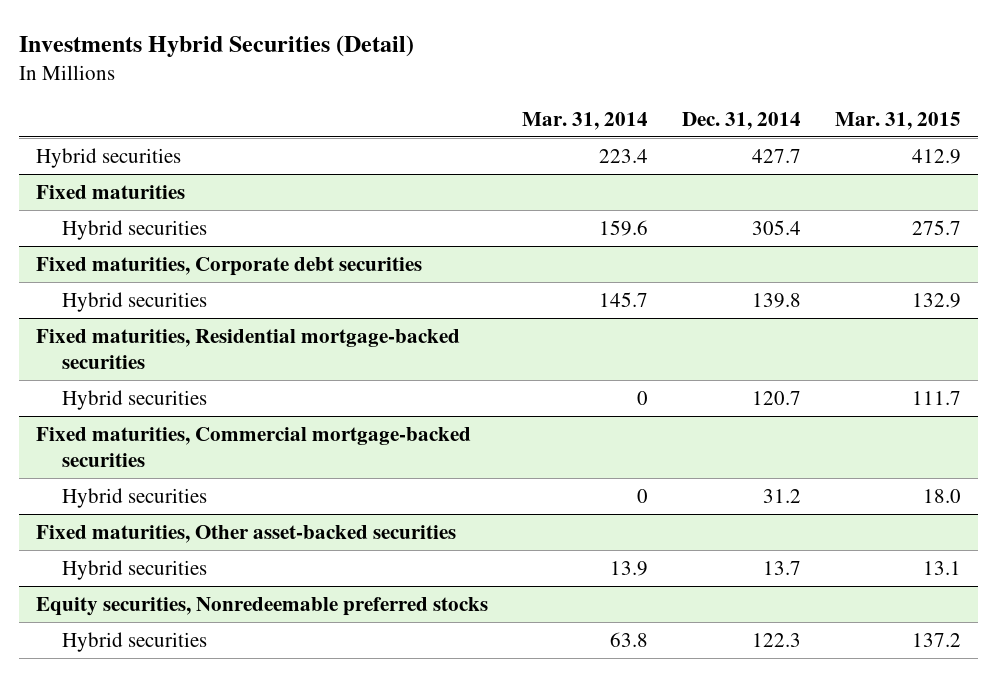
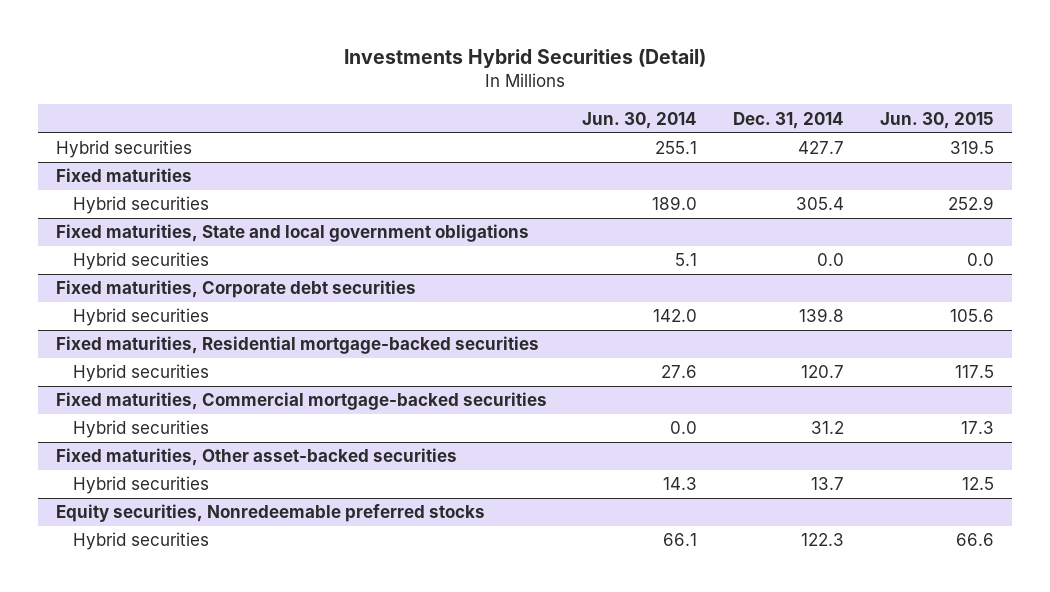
- | Mar. 31, 2014 | Dec. 31, 2014 | Mar. 31, 2015
+ | Jun. 30, 2014 | Dec. 31, 2014 | Jun. 30, 2015
+ Fixed maturities, State and local government obligations
+ Hybrid securities | 5.1 | 0.0 | 0.0

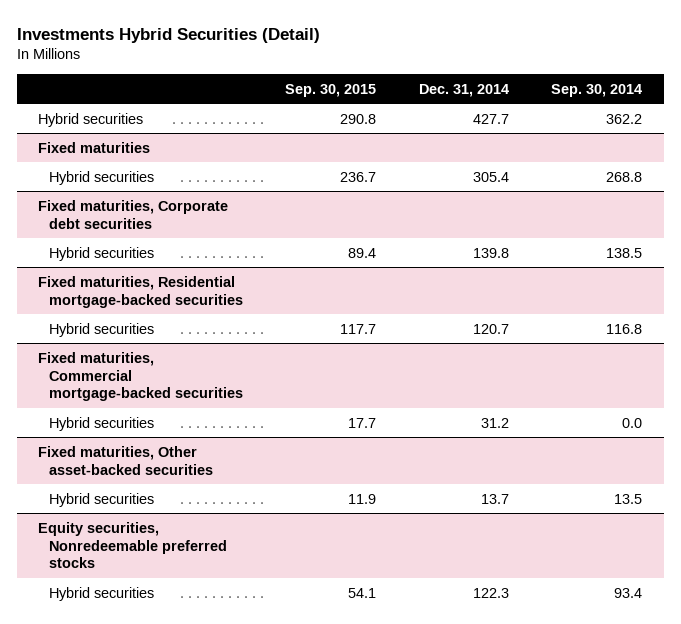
- | Jun. 30, 2014 | Dec. 31, 2014 | Jun. 30, 2015
+ | Sep. 30, 2015 | Dec. 31, 2014 | Sep. 30, 2014
- Fixed maturities, State and local government obligations
- Hybrid securities | 5.1 | 0.0 | 0.0

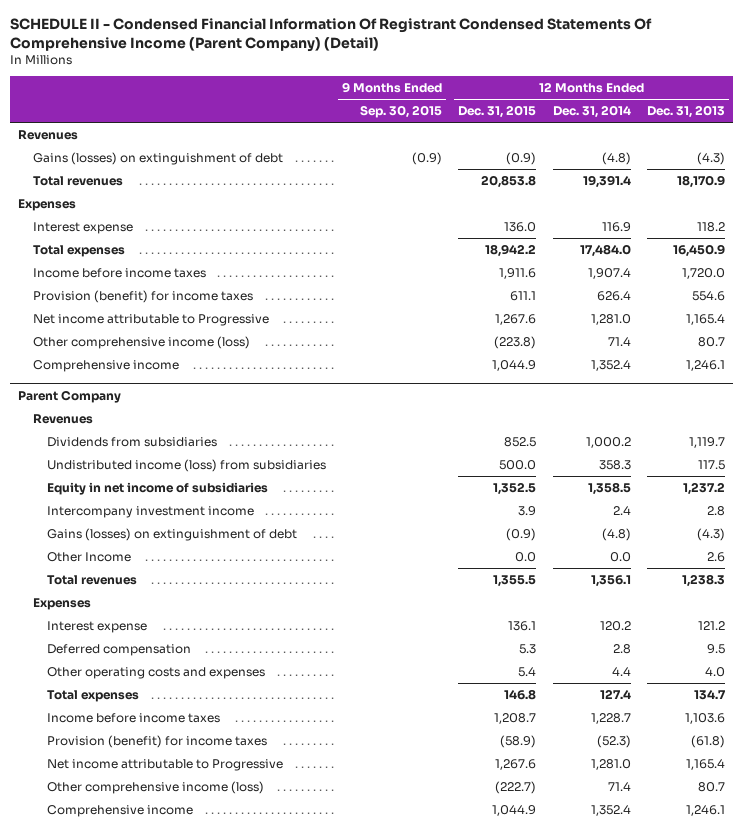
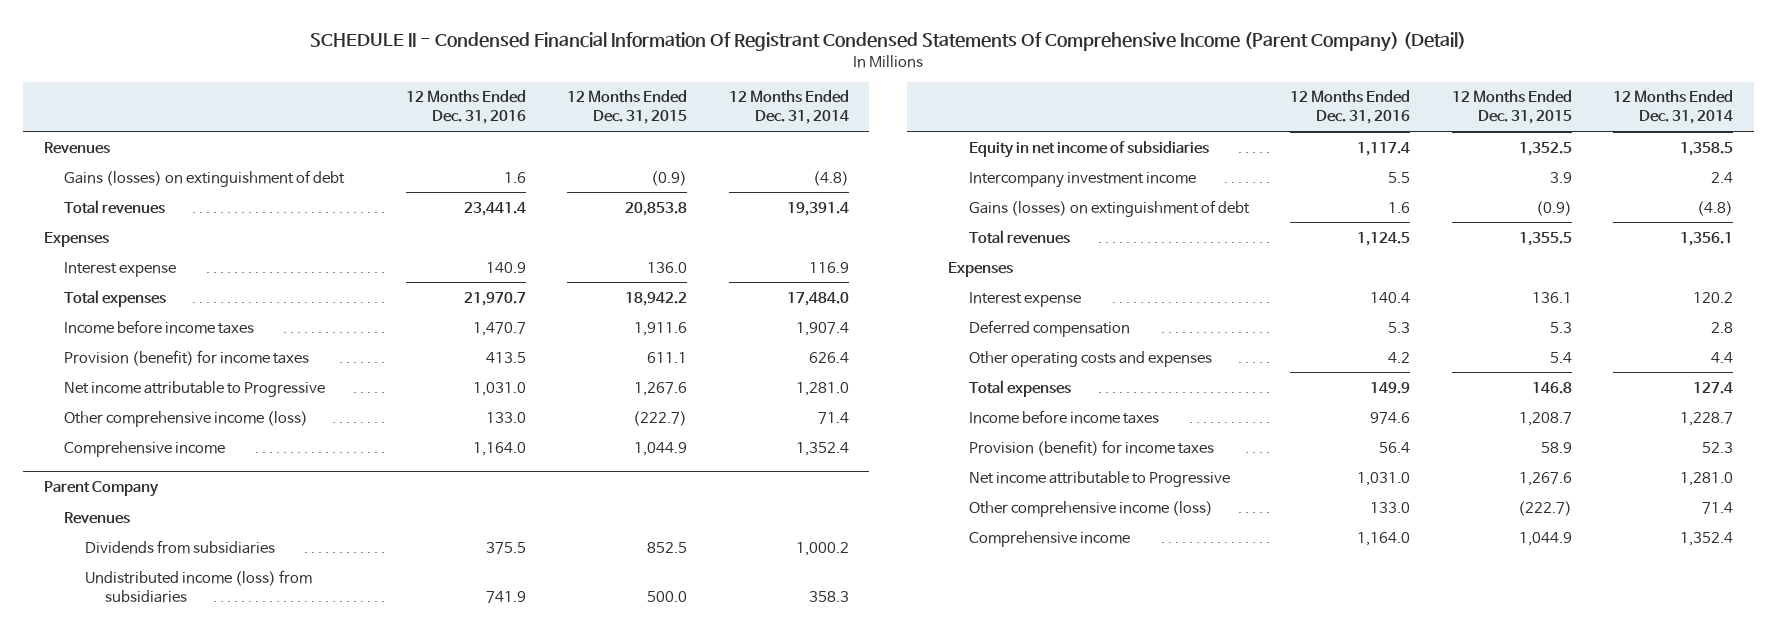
- | 9 Months Ended Sep. 30, 2015 | 12 Months Ended Dec. 31, 2015 | 12 Months Ended Dec. 31, 2014 | 12 Months Ended Dec. 31, 2013
+ | 12 Months Ended Dec. 31, 2016 | 12 Months Ended Dec. 31, 2015 | 12 Months Ended Dec. 31, 2014
- Other comprehensive income (loss) | | (223.8) | 71.4 | 80.7
+ Other comprehensive income (loss) | 133.0 | (222.7) | 71.4
@ Parent Company
- Other Income | | 0.0 | 0.0 | 2.6
- Provision (benefit) for income taxes | | (58.9) | (52.3) | (61.8)
+ Provision (benefit) for income taxes | 56.4 | 58.9 | 52.3

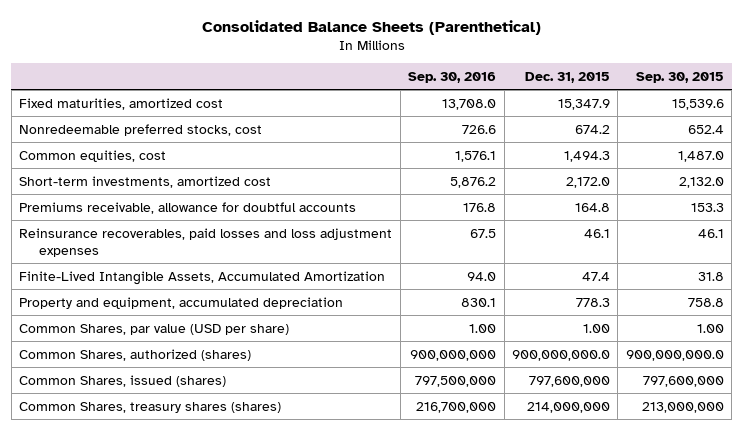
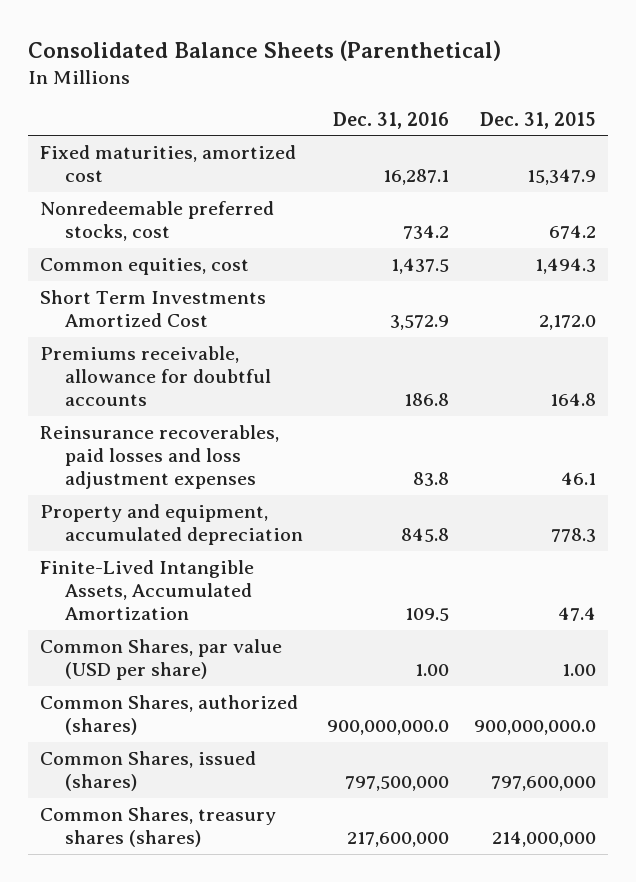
- | Sep. 30, 2016 | Dec. 31, 2015 | Sep. 30, 2015
+ | Dec. 31, 2016 | Dec. 31, 2015
- Short-term investments, amortized cost | 5,876.2 | 2,172.0 | 2,132.0
+ Short Term Investments Amortized Cost | 3,572.9 | 2,172.0
moved down: Finite-Lived Intangible Assets, Accumulated Amortization | 109.5 | 47.4

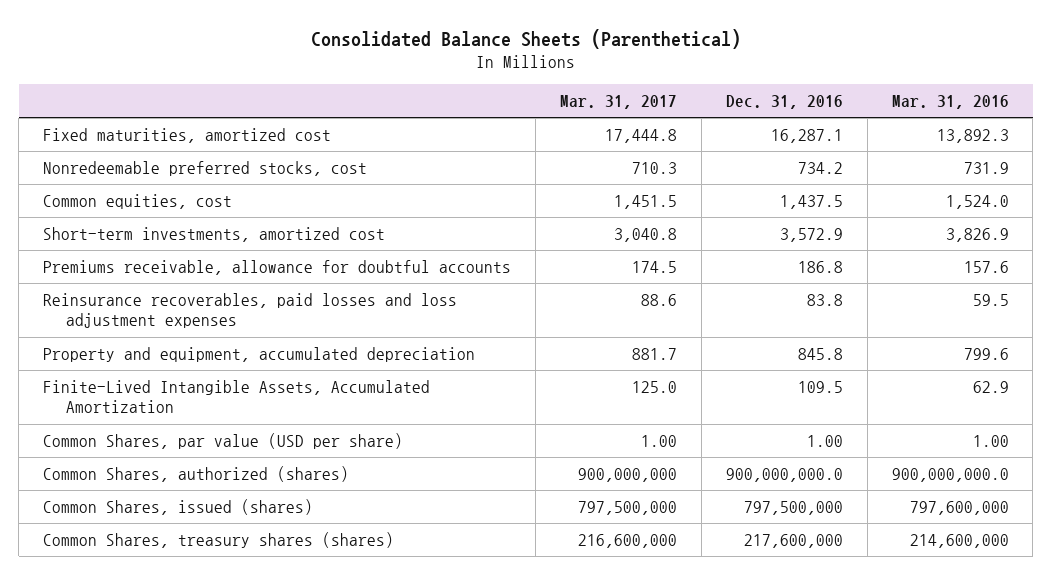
- | Dec. 31, 2016 | Dec. 31, 2015
+ | Mar. 31, 2017 | Dec. 31, 2016 | Mar. 31, 2016
- Short Term Investments Amortized Cost | 3,572.9 | 2,172.0
+ Short-term investments, amortized cost | 3,040.8 | 3,572.9 | 3,826.9

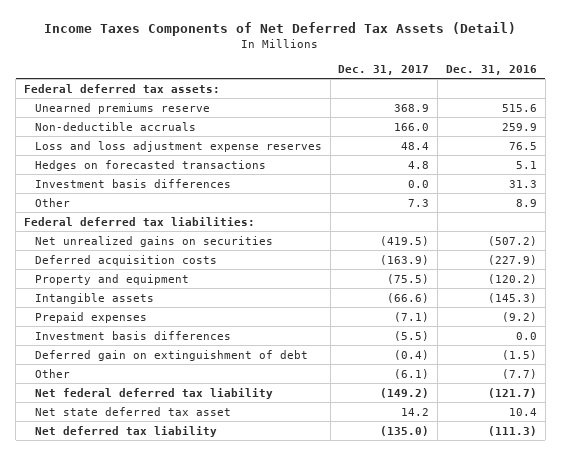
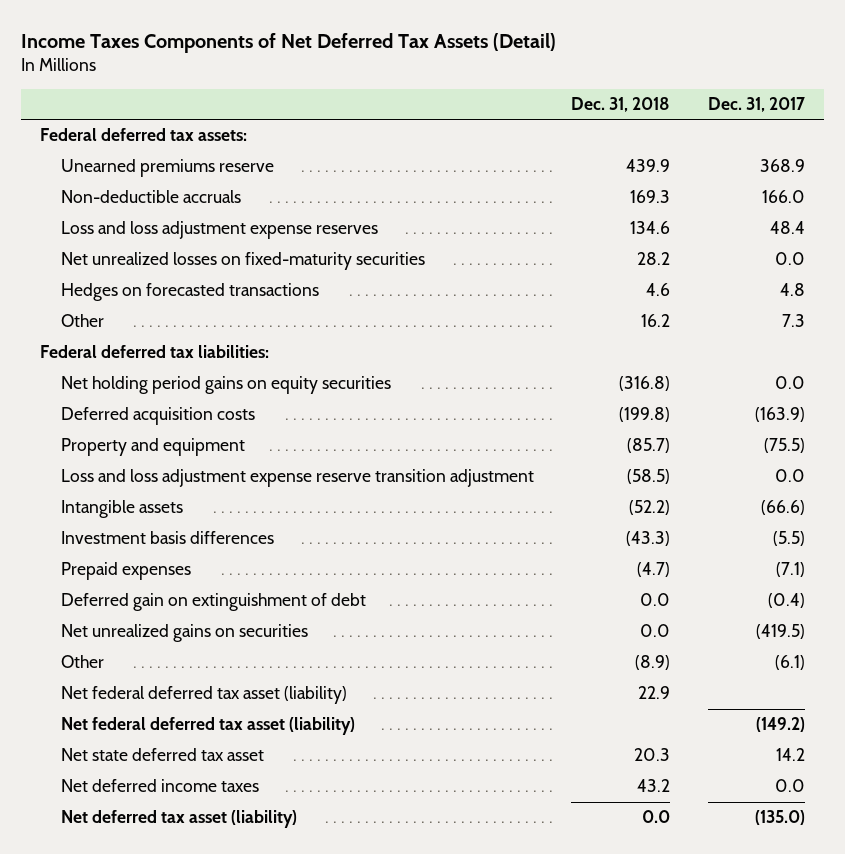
- | Dec. 31, 2017 | Dec. 31, 2016
+ | Dec. 31, 2018 | Dec. 31, 2017
+ Net unrealized losses on fixed-maturity securities | 28.2 | 0.0
- Investment basis differences | 0.0 | 31.3
+ Net holding period gains on equity securities | (316.8) | 0.0
+ Loss and loss adjustment expense reserve transition adjustment | (58.5) | 0.0
moved down: Prepaid expenses | (4.7) | (7.1)
moved down: Net unrealized gains on securities | 0.0 | (419.5)
- Net federal deferred tax liability | (149.2) | (121.7)
+ Net federal deferred tax asset (liability) | 22.9 |
+ Net federal deferred tax asset (liability) | | (149.2)
- Net deferred tax liability | (135.0) | (111.3)
+ Net deferred income taxes | 43.2 | 0.0
+ Net deferred tax asset (liability) | 0.0 | (135.0)

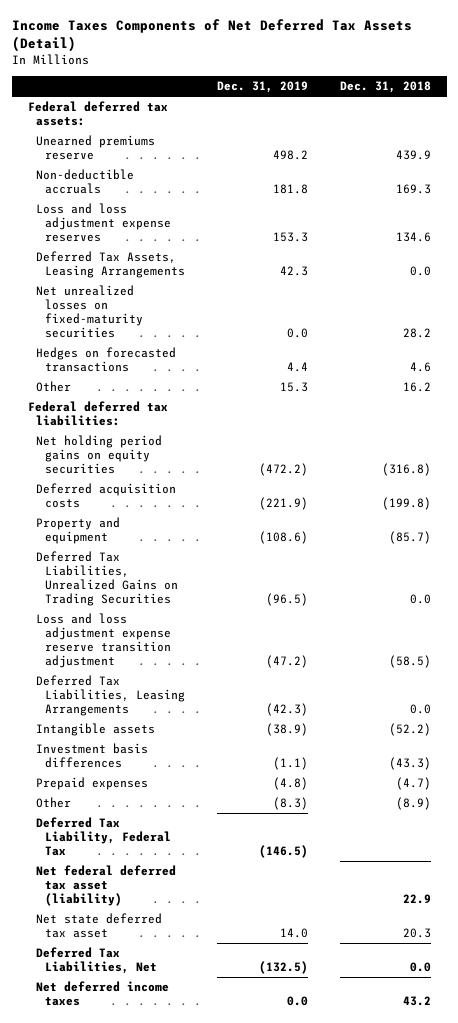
- | Dec. 31, 2018 | Dec. 31, 2017
+ | Dec. 31, 2019 | Dec. 31, 2018
+ Deferred Tax Assets, Leasing Arrangements | 42.3 | 0.0
+ Deferred Tax Liabilities, Unrealized Gains on Trading Securities | (96.5) | 0.0
+ Deferred Tax Liabilities, Leasing Arrangements | (42.3) | 0.0
- Deferred gain on extinguishment of debt | 0.0 | (0.4)
- Net unrealized gains on securities | 0.0 | (419.5)
+ Deferred Tax Liability, Federal Tax | (146.5) |
- Net federal deferred tax asset (liability) | | (149.2)
+ Deferred Tax Liabilities, Net | (132.5) | 0.0
- Net deferred tax asset (liability) | 0.0 | (135.0)

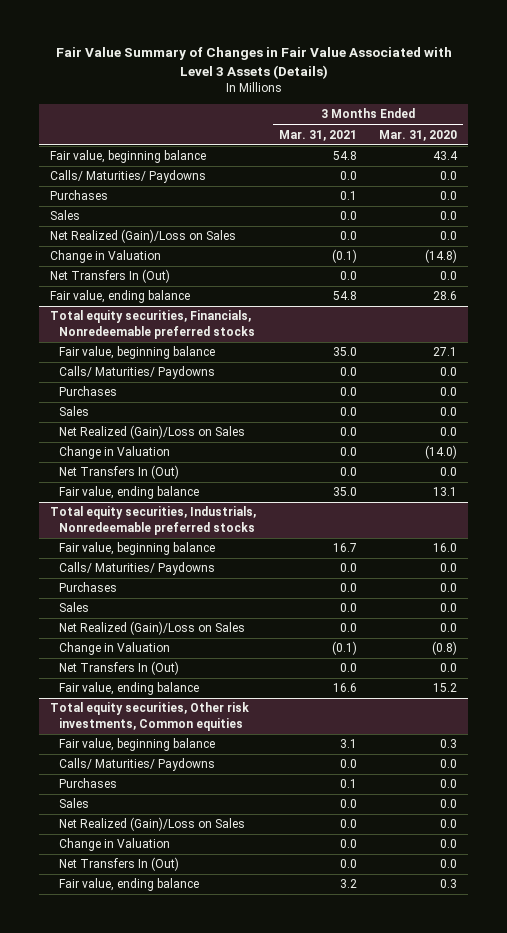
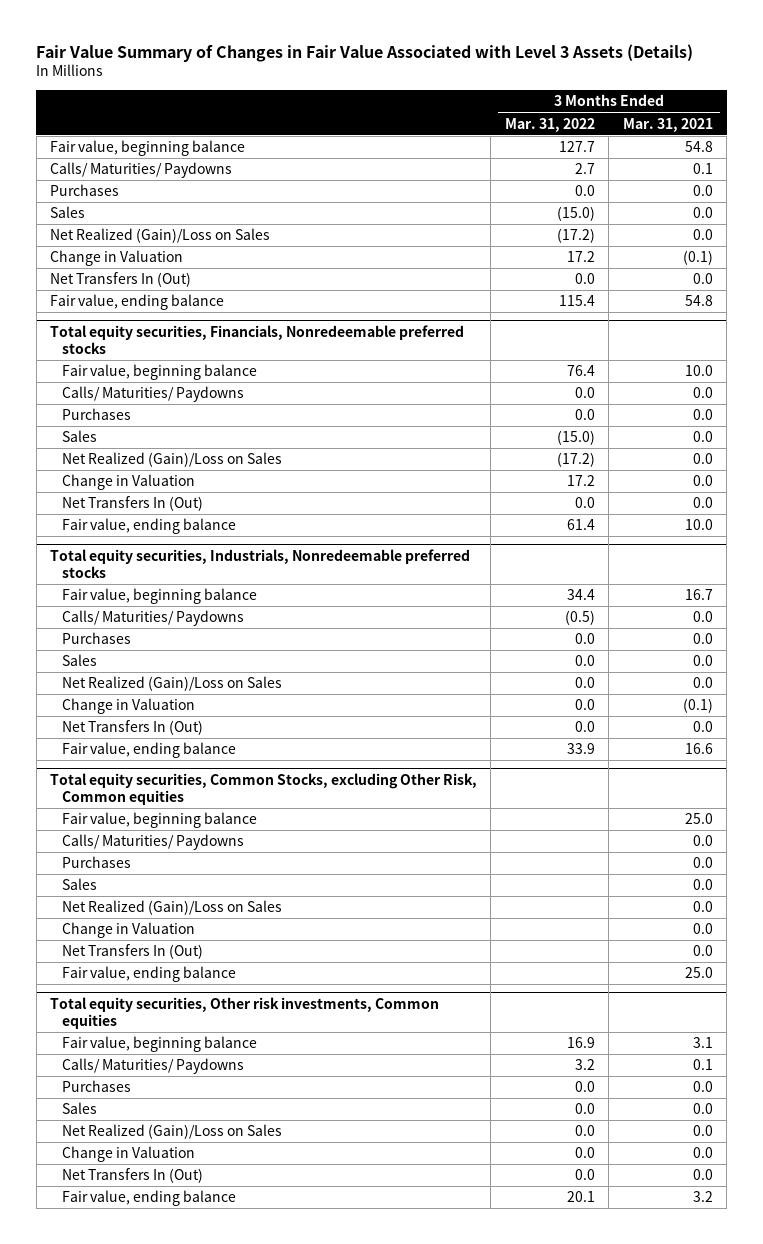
- | 3 Months Ended Mar. 31, 2021 | 3 Months Ended Mar. 31, 2020
+ | 3 Months Ended Mar. 31, 2022 | 3 Months Ended Mar. 31, 2021
- Calls/ Maturities/ Paydowns | 0.0 | 0.0
- Purchases | 0.1 | 0.0
+ Calls/ Maturities/ Paydowns | 2.7 | 0.1
+ Purchases | 0.0 | 0.0
@ Total equity securities, Financials, Nonredeemable preferred stocks
- Fair value, beginning balance | 35.0 | 27.1
+ Fair value, beginning balance | 76.4 | 10.0
- Fair value, ending balance | 35.0 | 13.1
+ Fair value, ending balance | 61.4 | 10.0
+ Total equity securities, Common Stocks, excluding Other Risk, Common equities
+ Fair value, beginning balance | | 25.0
+ Calls/ Maturities/ Paydowns | | 0.0
+ Purchases | | 0.0
+ Sales | | 0.0
+ Net Realized (Gain)/Loss on Sales | | 0.0
+ Change in Valuation | | 0.0
+ Net Transfers In (Out) | | 0.0
+ Fair value, ending balance | | 25.0
@ Total equity securities, Other risk investments, Common equities
- Calls/ Maturities/ Paydowns | 0.0 | 0.0
- Purchases | 0.1 | 0.0
+ Calls/ Maturities/ Paydowns | 3.2 | 0.1
+ Purchases | 0.0 | 0.0

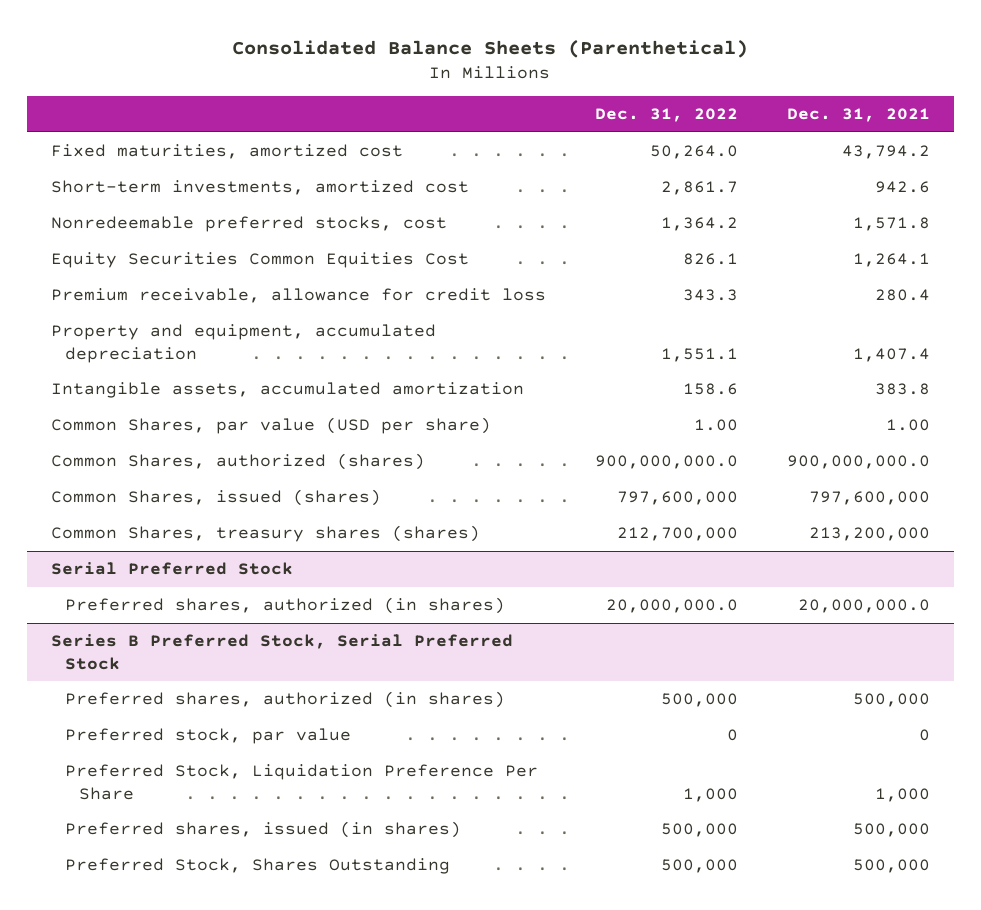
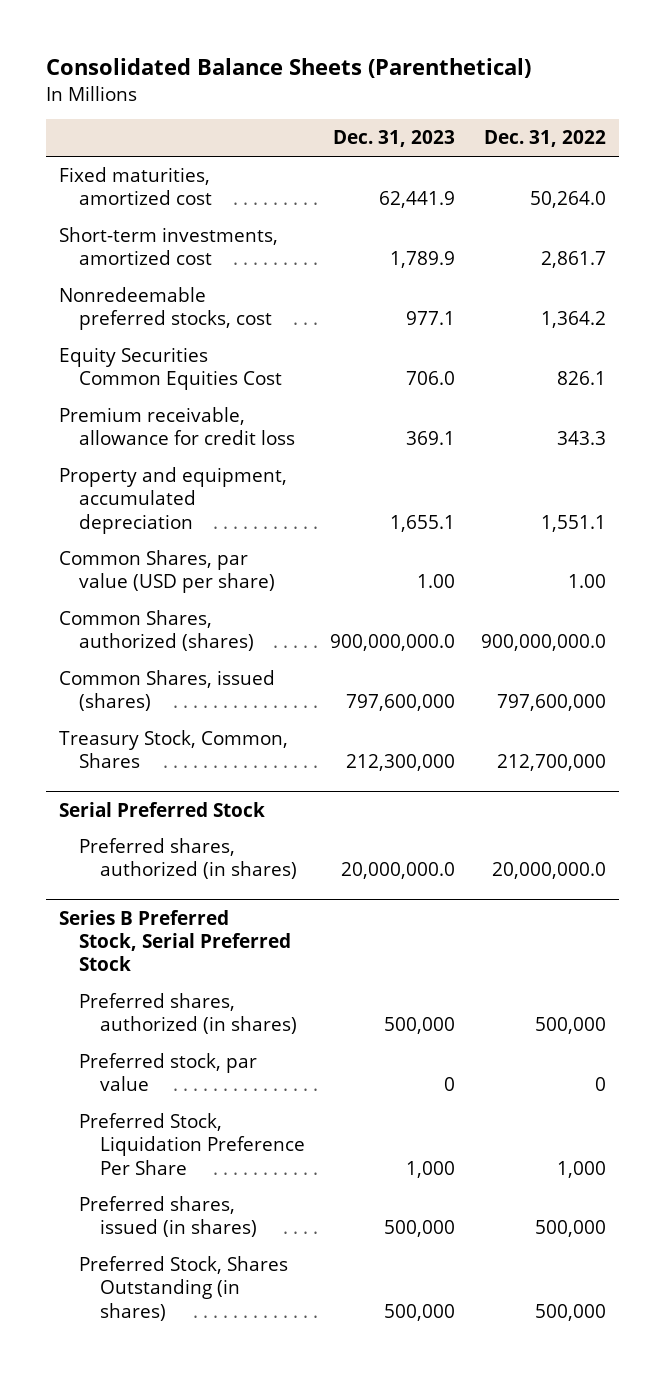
- | Dec. 31, 2022 | Dec. 31, 2021
+ | Dec. 31, 2023 | Dec. 31, 2022
- Intangible assets, accumulated amortization | 158.6 | 383.8
- Common Shares, treasury shares (shares) | 212,700,000 | 213,200,000
+ Treasury Stock, Common, Shares | 212,300,000 | 212,700,000
@ Series B Preferred Stock, Serial Preferred Stock
- Preferred Stock, Shares Outstanding | 500,000 | 500,000
+ Preferred Stock, Shares Outstanding (in shares) | 500,000 | 500,000

